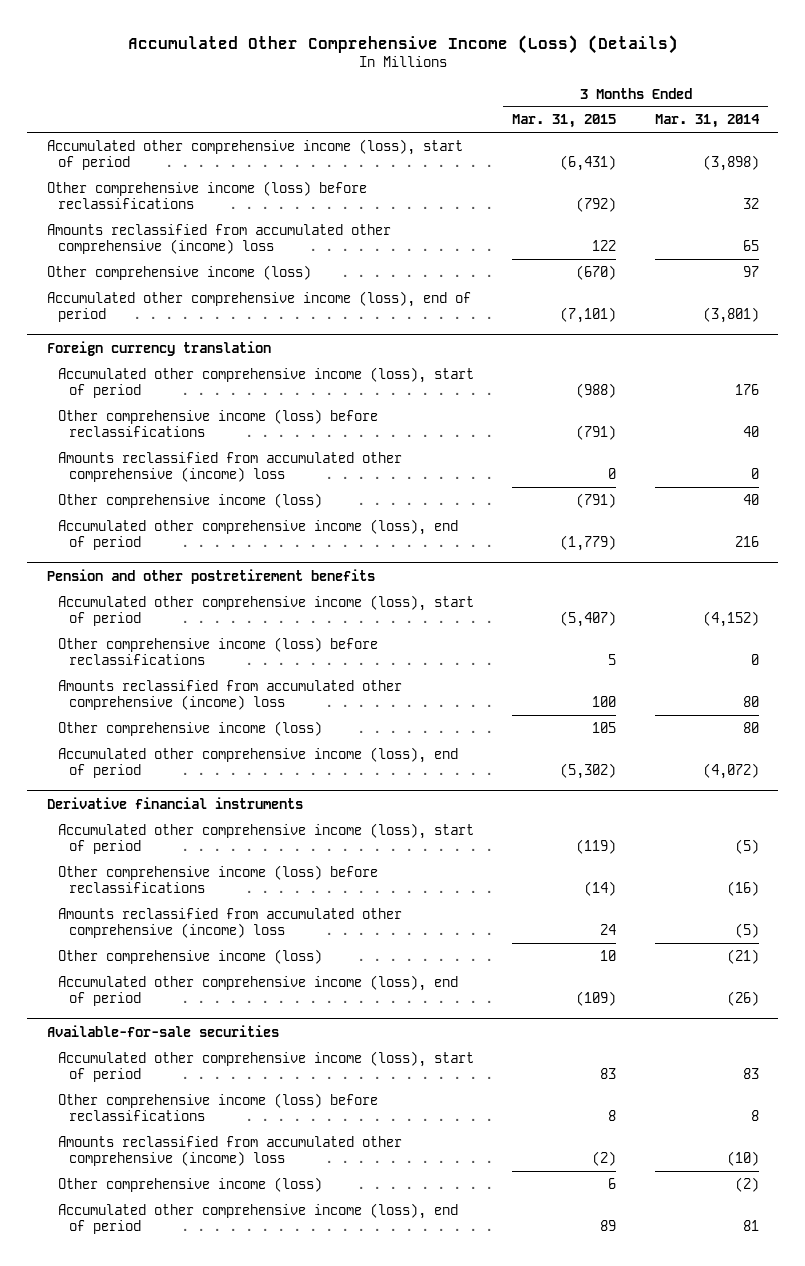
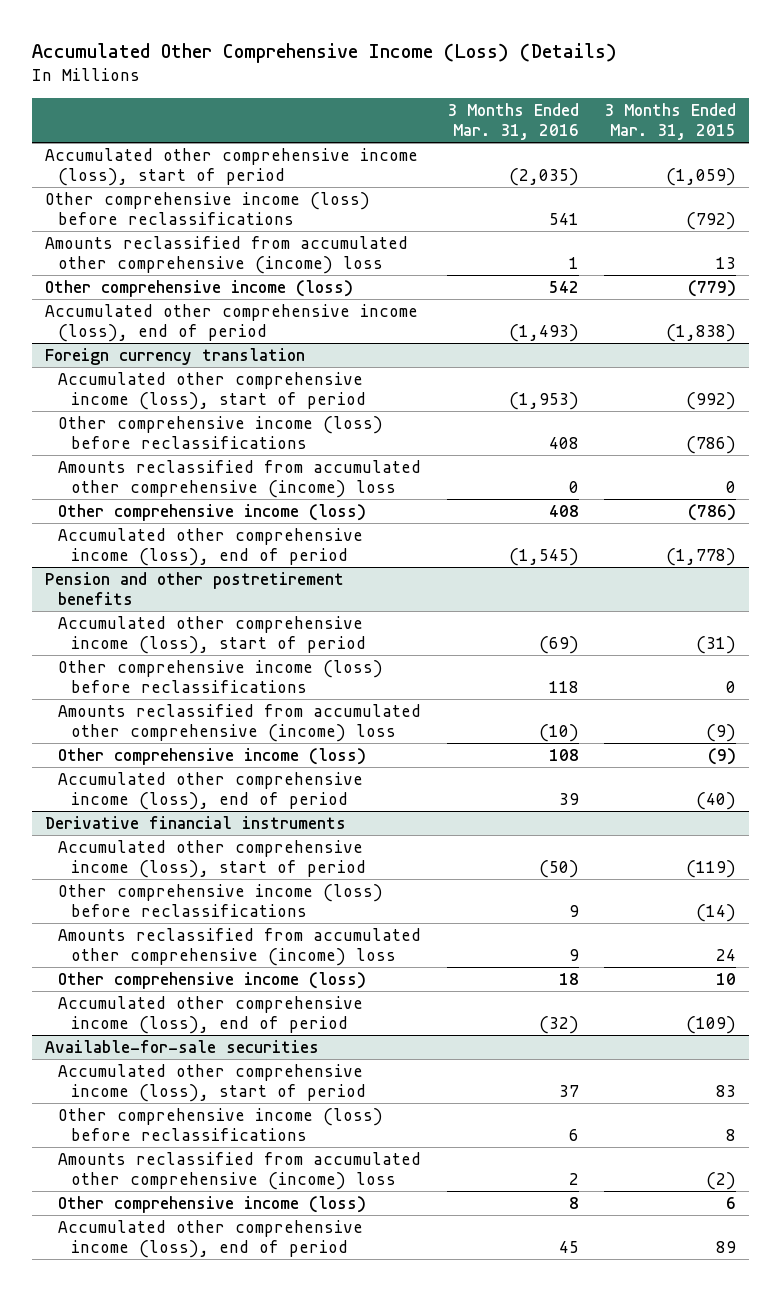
- | 3 Months Ended Mar. 31, 2015 | 3 Months Ended Mar. 31, 2014
+ | 3 Months Ended Mar. 31, 2016 | 3 Months Ended Mar. 31, 2015
- Accumulated other comprehensive income (loss), start of period | (6,431) | (3,898)
+ Accumulated other comprehensive income (loss), start of period | (2,035) | (1,059)
- Amounts reclassified from accumulated other comprehensive (income) loss | 122 | 65
- Other comprehensive income (loss) | (670) | 97
- Accumulated other comprehensive income (loss), end of period | (7,101) | (3,801)
+ Amounts reclassified from accumulated other comprehensive (income) loss | 1 | 13
+ Other comprehensive income (loss) | 542 | (779)
+ Accumulated other comprehensive income (loss), end of period | (1,493) | (1,838)
@ Foreign currency translation
- Accumulated other comprehensive income (loss), start of period | (988) | 176
- Other comprehensive income (loss) before reclassifications | (791) | 40
+ Accumulated other comprehensive income (loss), start of period | (1,953) | (992)
+ Other comprehensive income (loss) before reclassifications | 408 | (786)
- Other comprehensive income (loss) | (791) | 40
- Accumulated other comprehensive income (loss), end of period | (1,779) | 216
+ Other comprehensive income (loss) | 408 | (786)
+ Accumulated other comprehensive income (loss), end of period | (1,545) | (1,778)
@ Pension and other postretirement benefits
- Accumulated other comprehensive income (loss), start of period | (5,407) | (4,152)
- Other comprehensive income (loss) before reclassifications | 5 | 0
- Amounts reclassified from accumulated other comprehensive (income) loss | 100 | 80
- Other comprehensive income (loss) | 105 | 80
- Accumulated other comprehensive income (loss), end of period | (5,302) | (4,072)
+ Accumulated other comprehensive income (loss), start of period | (69) | (31)
+ Other comprehensive income (loss) before reclassifications | 118 | 0
+ Amounts reclassified from accumulated other comprehensive (income) loss | (10) | (9)
+ Other comprehensive income (loss) | 108 | (9)
+ Accumulated other comprehensive income (loss), end of period | 39 | (40)

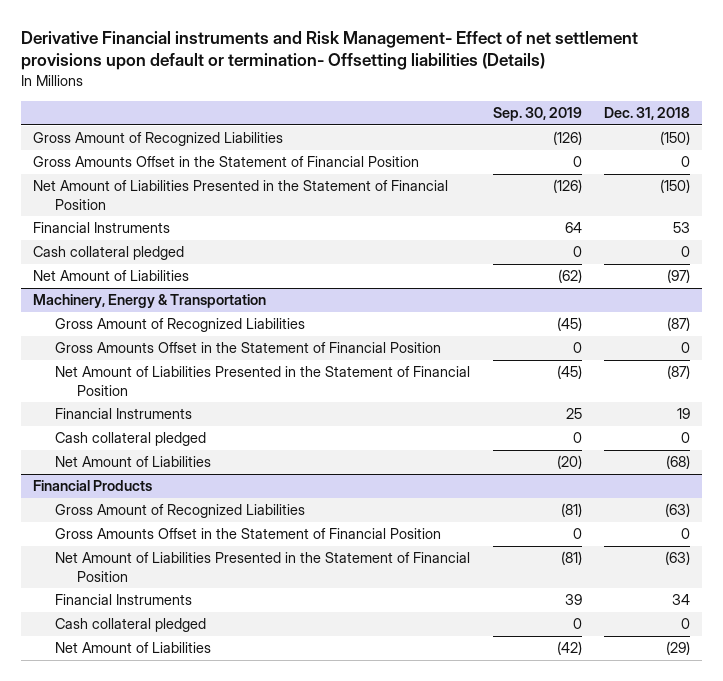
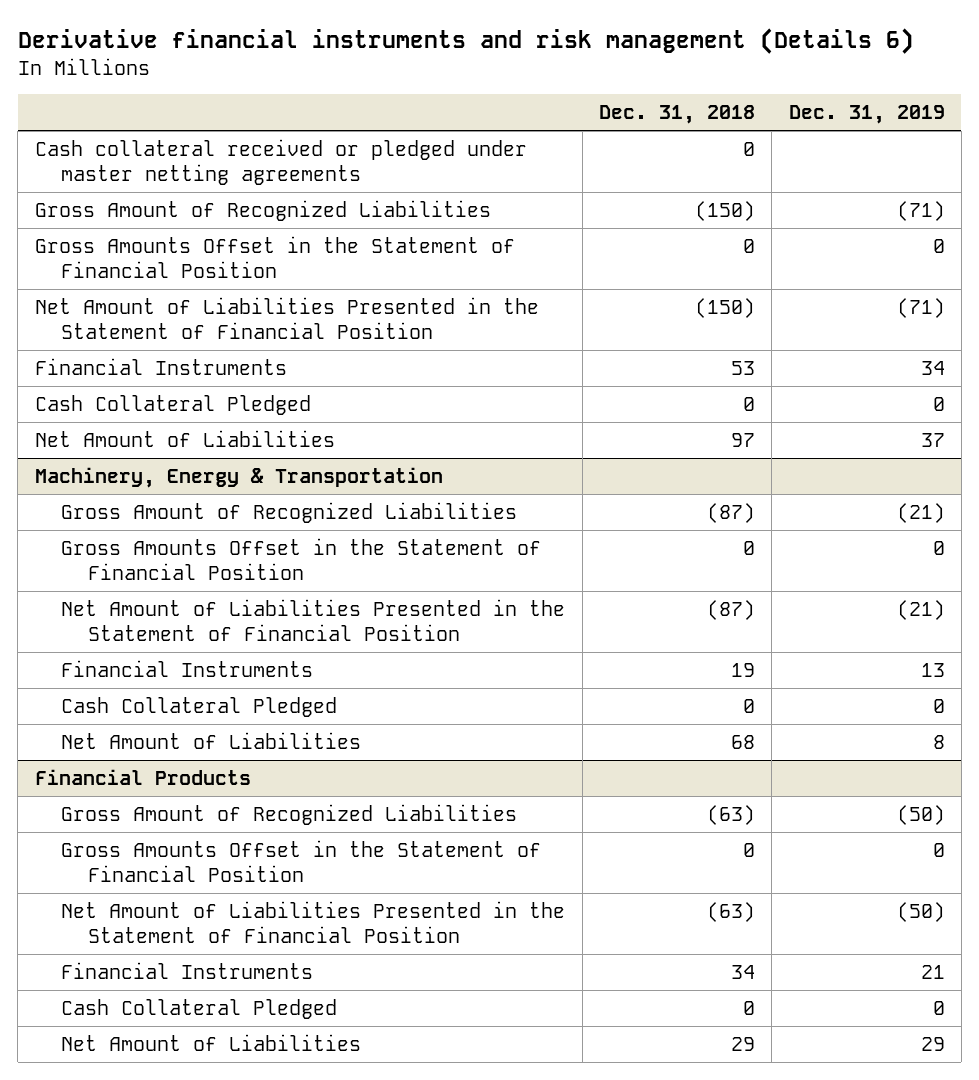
- Derivative Financial instruments and Risk Management- Effect of net settlement provisions upon default or termination- Offsetting liabilities (Details)
+ Derivative financial instruments and risk management (Details 6)
- | Sep. 30, 2019 | Dec. 31, 2018
+ | Dec. 31, 2018 | Dec. 31, 2019
+ Cash collateral received or pledged under master netting agreements | 0 |
- Cash collateral pledged | 0 | 0
- Net Amount of Liabilities | (62) | (97)
+ Cash Collateral Pledged | 0 | 0
+ Net Amount of Liabilities | 97 | 37
@ Machinery, Energy & Transportation
- Cash collateral pledged | 0 | 0
- Net Amount of Liabilities | (20) | (68)
+ Cash Collateral Pledged | 0 | 0
+ Net Amount of Liabilities | 68 | 8
@ Financial Products
- Cash collateral pledged | 0 | 0
- Net Amount of Liabilities | (42) | (29)
+ Cash Collateral Pledged | 0 | 0
+ Net Amount of Liabilities | 29 | 29

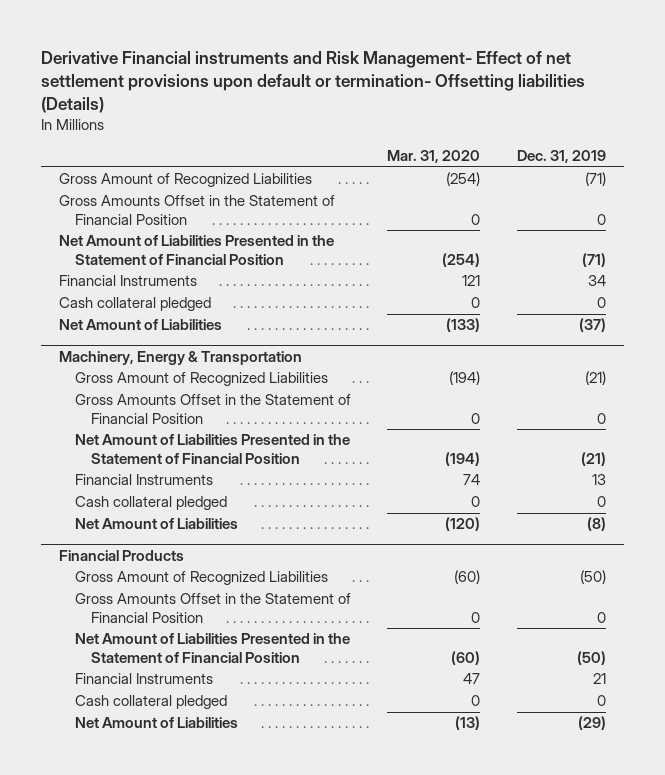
- Derivative financial instruments and risk management (Details 6)
+ Derivative Financial instruments and Risk Management- Effect of net settlement provisions upon default or termination- Offsetting liabilities (Details)
- | Dec. 31, 2018 | Dec. 31, 2019
+ | Mar. 31, 2020 | Dec. 31, 2019
- Cash collateral received or pledged under master netting agreements | 0 |
- Cash Collateral Pledged | 0 | 0
- Net Amount of Liabilities | 97 | 37
+ Cash collateral pledged | 0 | 0
+ Net Amount of Liabilities | (133) | (37)
@ Machinery, Energy & Transportation
- Cash Collateral Pledged | 0 | 0
- Net Amount of Liabilities | 68 | 8
+ Cash collateral pledged | 0 | 0
+ Net Amount of Liabilities | (120) | (8)
@ Financial Products
- Cash Collateral Pledged | 0 | 0
- Net Amount of Liabilities | 29 | 29
+ Cash collateral pledged | 0 | 0
+ Net Amount of Liabilities | (13) | (29)

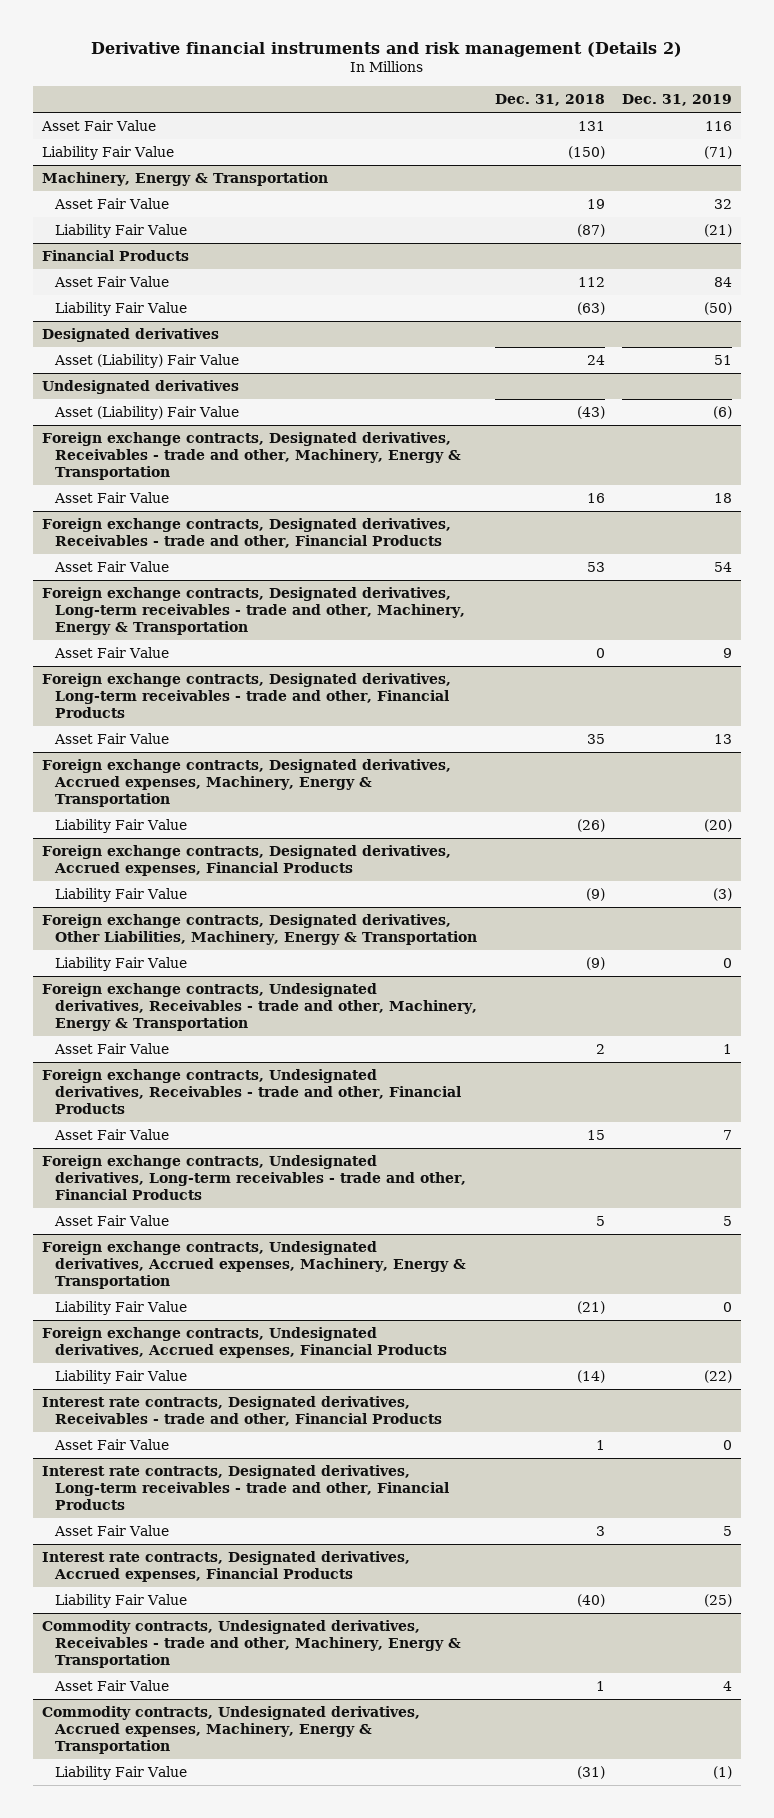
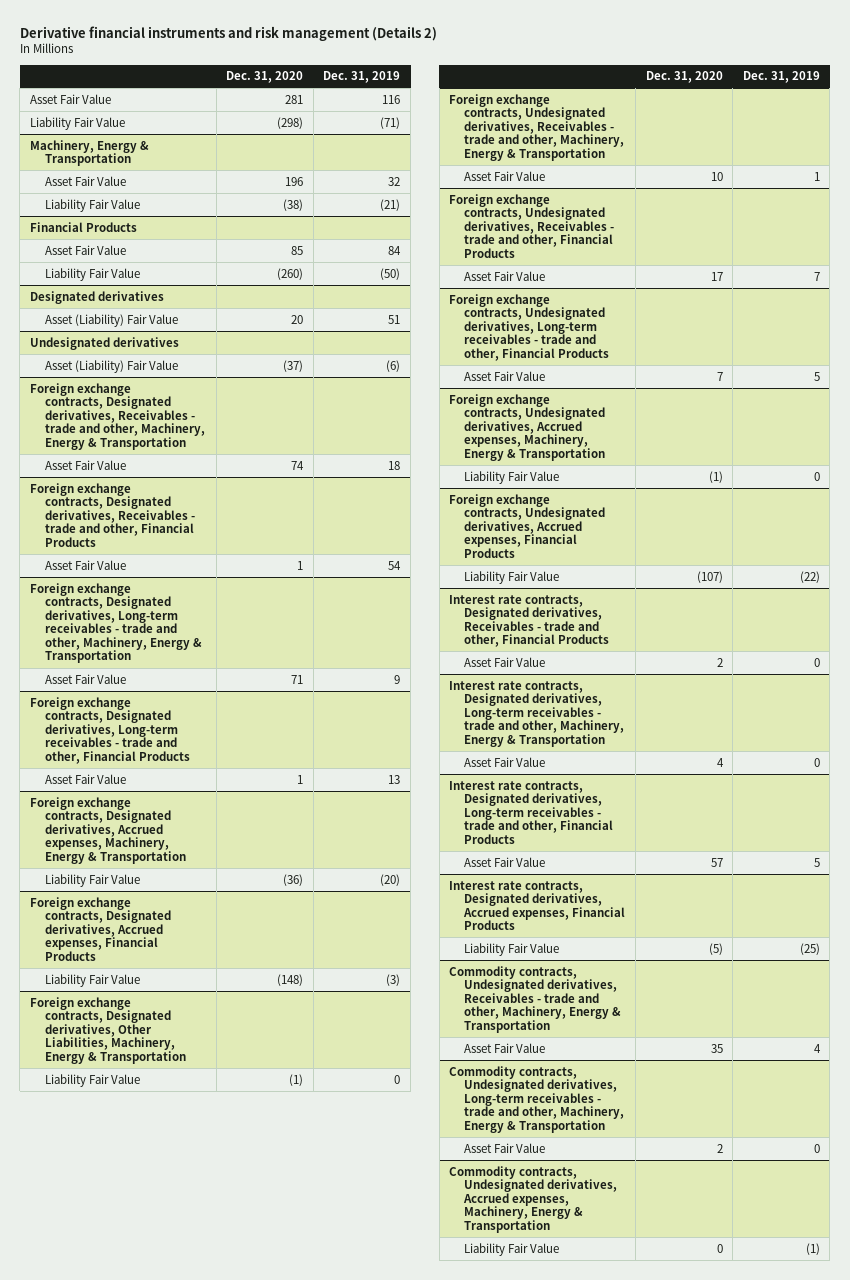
- | Dec. 31, 2018 | Dec. 31, 2019
+ | Dec. 31, 2020 | Dec. 31, 2019
+ Interest rate contracts, Designated derivatives, Long-term receivables - trade and other, Machinery, Energy & Transportation
+ Asset Fair Value | 4 | 0
+ Commodity contracts, Undesignated derivatives, Long-term receivables - trade and other, Machinery, Energy & Transportation
+ Asset Fair Value | 2 | 0

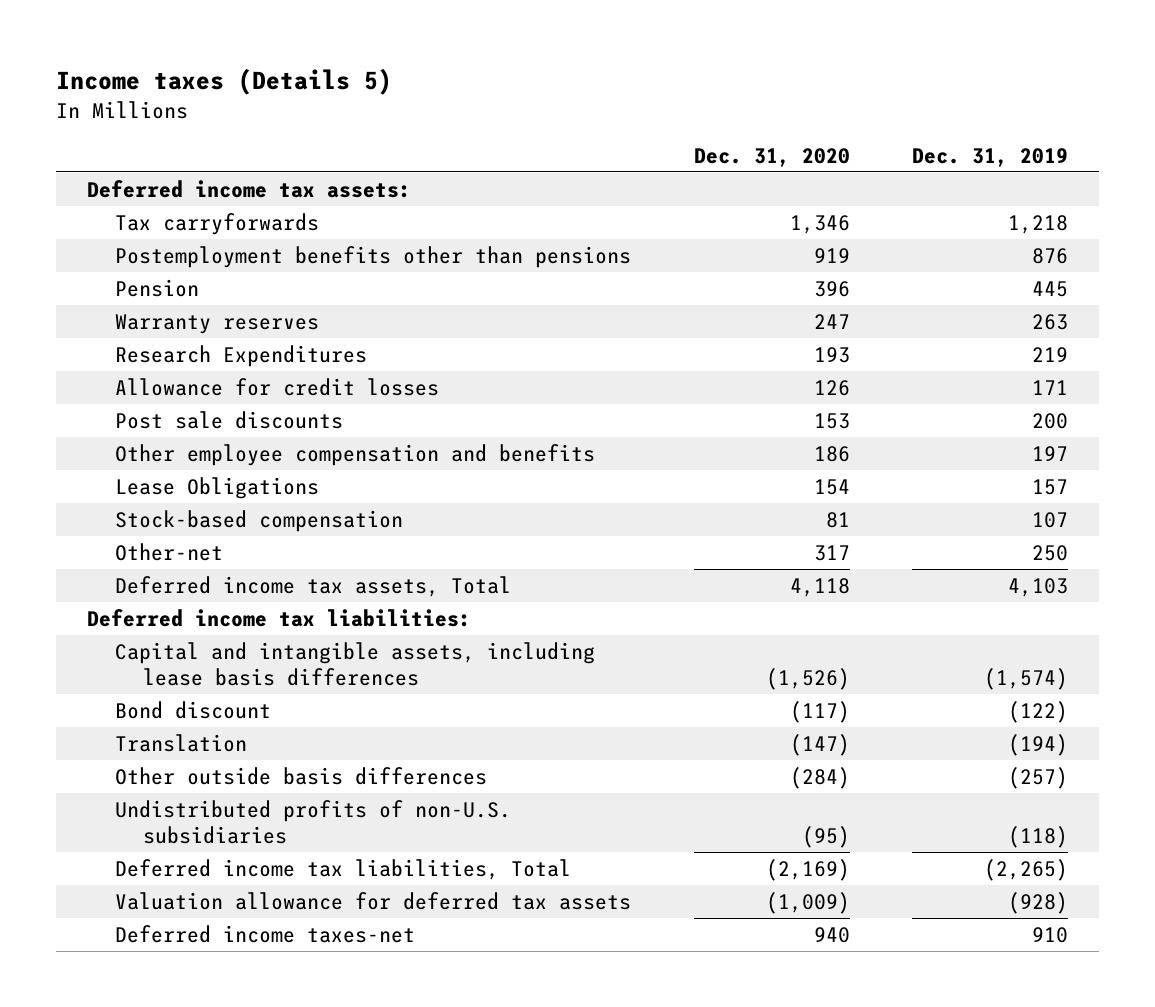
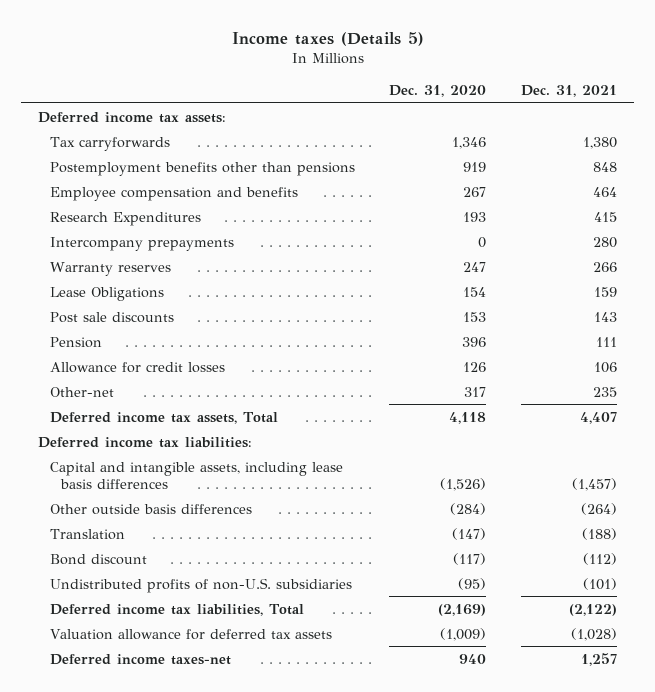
- | Dec. 31, 2020 | Dec. 31, 2019
+ | Dec. 31, 2020 | Dec. 31, 2021
+ Employee compensation and benefits | 267 | 464
- Other employee compensation and benefits | 186 | 197
+ Intercompany prepayments | 0 | 280
moved down: Warranty reserves | 247 | 266
- Stock-based compensation | 81 | 107
moved down: Post sale discounts | 153 | 143
moved down: Pension | 396 | 111
moved down: Allowance for credit losses | 126 | 106
moved down: Translation | (147) | (188)
moved down: Bond discount | (117) | (112)

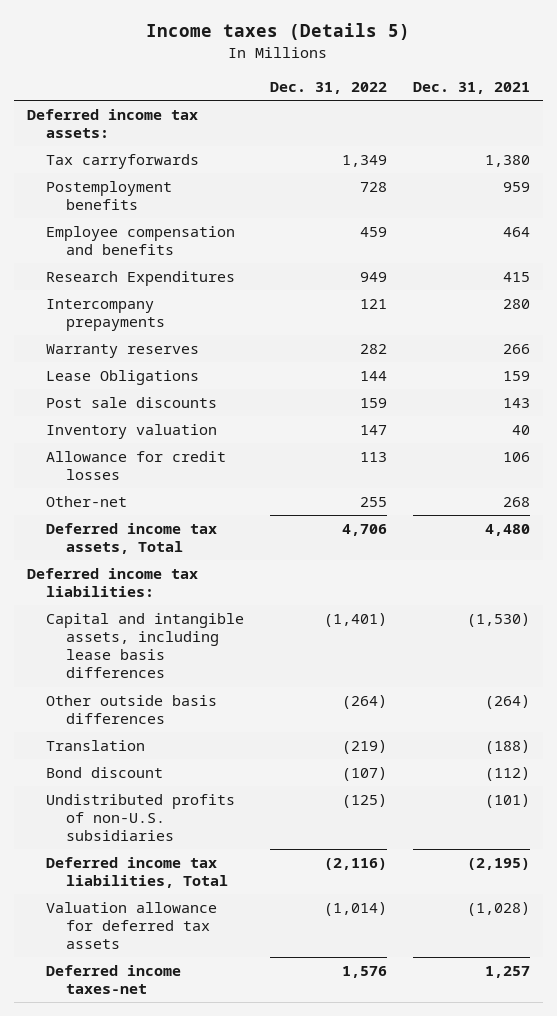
- | Dec. 31, 2020 | Dec. 31, 2021
+ | Dec. 31, 2022 | Dec. 31, 2021
- Postemployment benefits other than pensions | 919 | 848
+ Postemployment benefits | 728 | 959
- Pension | 396 | 111
+ Inventory valuation | 147 | 40
- Other-net | 317 | 235
- Deferred income tax assets, Total | 4,118 | 4,407
+ Other-net | 255 | 268
+ Deferred income tax assets, Total | 4,706 | 4,480
- Capital and intangible assets, including lease basis differences | (1,526) | (1,457)
+ Capital and intangible assets, including lease basis differences | (1,401) | (1,530)
- Deferred income tax liabilities, Total | (2,169) | (2,122)
+ Deferred income tax liabilities, Total | (2,116) | (2,195)

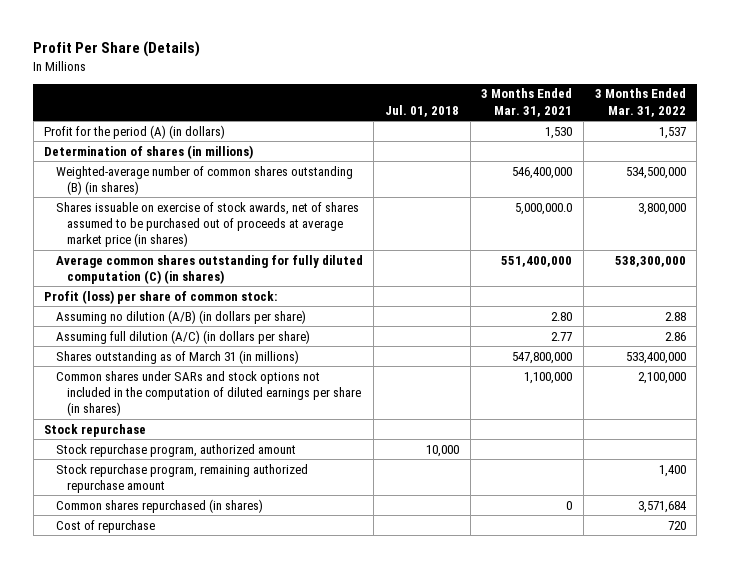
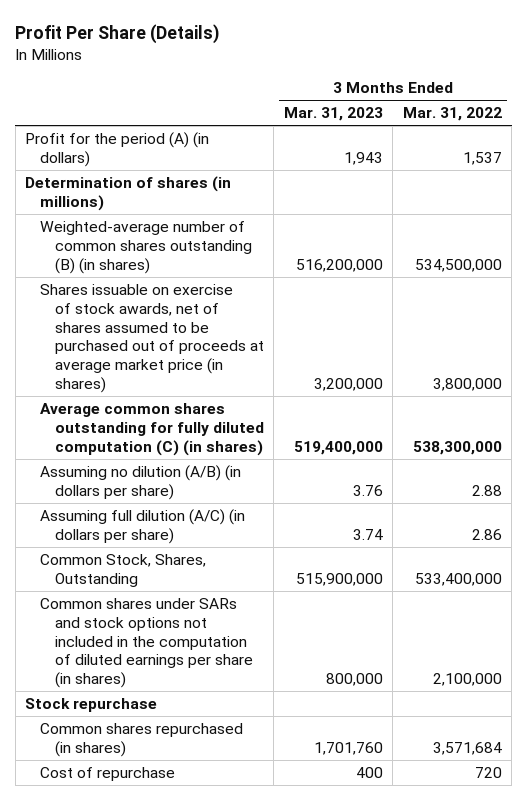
- | Jul. 01, 2018 | 3 Months Ended Mar. 31, 2021 | 3 Months Ended Mar. 31, 2022
+ | 3 Months Ended Mar. 31, 2023 | 3 Months Ended Mar. 31, 2022
- Profit (loss) per share of common stock:
- Shares outstanding as of March 31 (in millions) | | 547,800,000 | 533,400,000
+ Common Stock, Shares, Outstanding | 515,900,000 | 533,400,000
- Stock repurchase program, authorized amount | 10,000 | |
- Stock repurchase program, remaining authorized repurchase amount | | | 1,400

